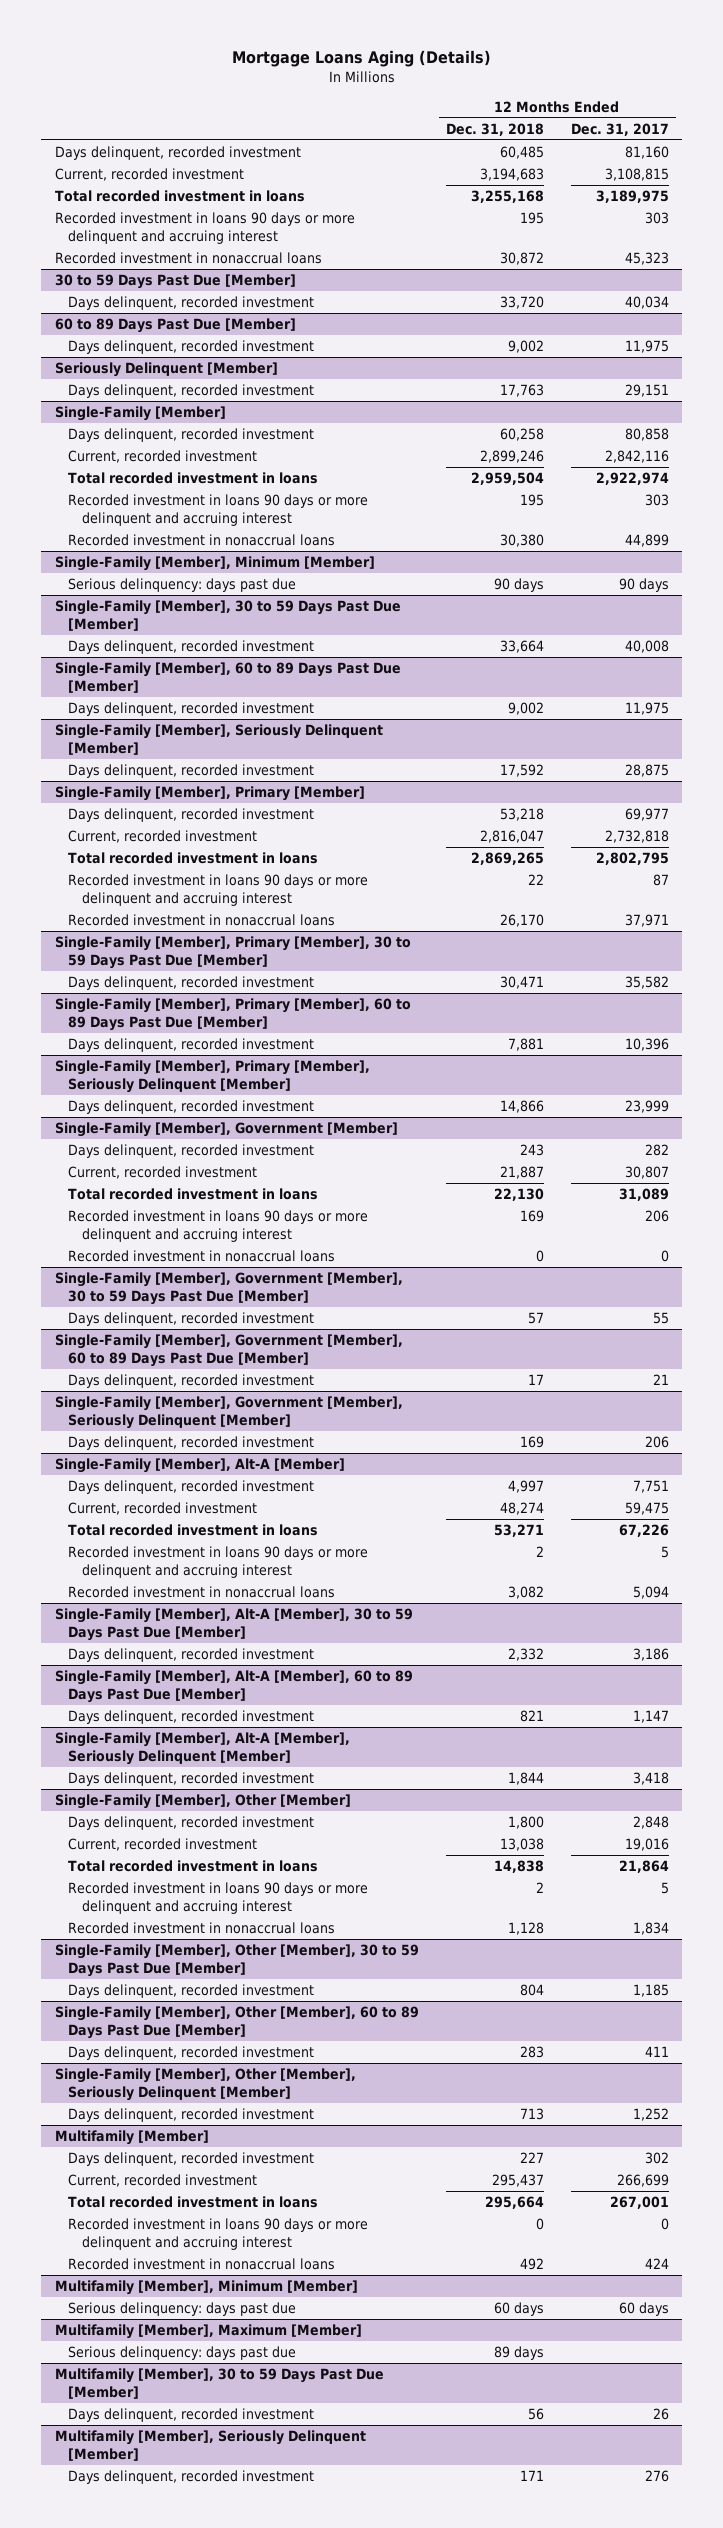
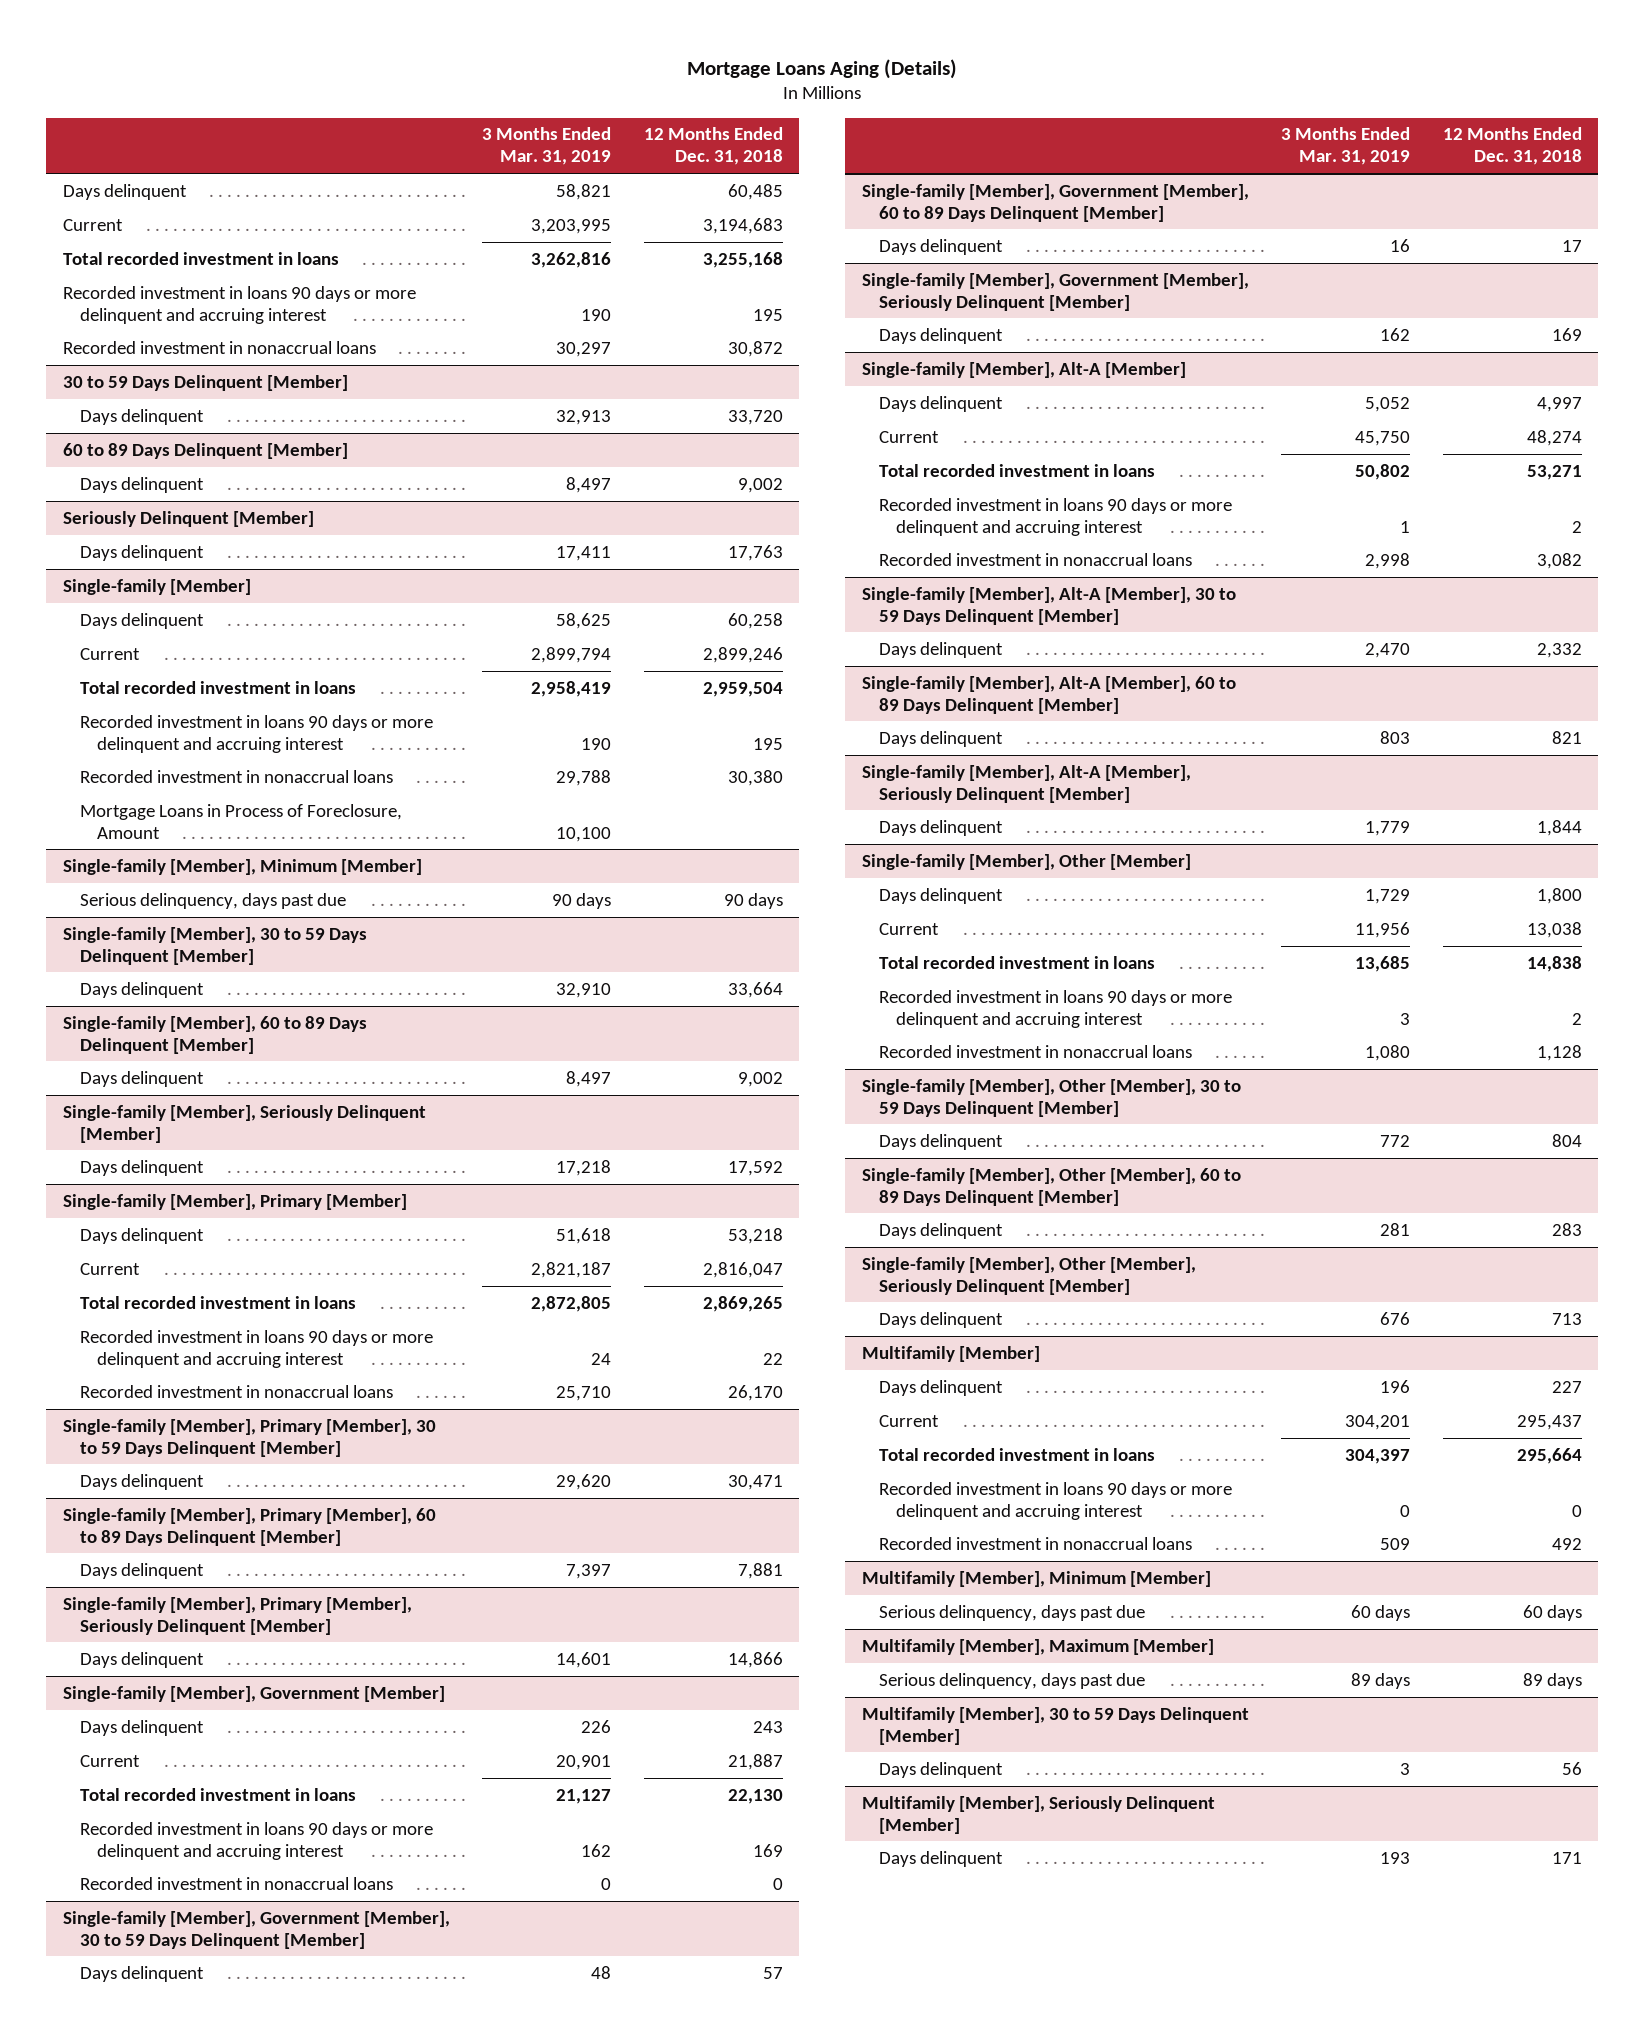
- | 12 Months Ended Dec. 31, 2018 | 12 Months Ended Dec. 31, 2017
+ | 3 Months Ended Mar. 31, 2019 | 12 Months Ended Dec. 31, 2018
- Days delinquent, recorded investment | 60,485 | 81,160
- Current, recorded investment | 3,194,683 | 3,108,815
+ Days delinquent | 58,821 | 60,485
+ Current | 3,203,995 | 3,194,683
- 30 to 59 Days Past Due [Member]
- Days delinquent, recorded investment | 33,720 | 40,034
- 60 to 89 Days Past Due [Member]
- Days delinquent, recorded investment | 9,002 | 11,975
+ 30 to 59 Days Delinquent [Member]
+ Days delinquent | 32,913 | 33,720
+ 60 to 89 Days Delinquent [Member]
+ Days delinquent | 8,497 | 9,002
@ Seriously Delinquent [Member]
- Days delinquent, recorded investment | 17,763 | 29,151
- Single-Family [Member]
- Days delinquent, recorded investment | 60,258 | 80,858
- Current, recorded investment | 2,899,246 | 2,842,116
@ Seriously Delinquent [Member]
+ Days delinquent | 17,411 | 17,763
+ Single-family [Member]
+ Days delinquent | 58,625 | 60,258
+ Current | 2,899,794 | 2,899,246
- Single-Family [Member], Minimum [Member]
- Serious delinquency: days past due | 90 days | 90 days
- Single-Family [Member], 30 to 59 Days Past Due [Member]
- Days delinquent, recorded investment | 33,664 | 40,008
- Single-Family [Member], 60 to 89 Days Past Due [Member]
- Days delinquent, recorded investment | 9,002 | 11,975
- Single-Family [Member], Seriously Delinquent [Member]
- Days delinquent, recorded investment | 17,592 | 28,875
- Single-Family [Member], Primary [Member]
- Days delinquent, recorded investment | 53,218 | 69,977
- Current, recorded investment | 2,816,047 | 2,732,818
+ Mortgage Loans in Process of Foreclosure, Amount | 10,100 |
+ Single-family [Member], Minimum [Member]
+ Serious delinquency, days past due | 90 days | 90 days
+ Single-family [Member], 30 to 59 Days Delinquent [Member]
+ Days delinquent | 32,910 | 33,664
+ Single-family [Member], 60 to 89 Days Delinquent [Member]
+ Days delinquent | 8,497 | 9,002
+ Single-family [Member], Seriously Delinquent [Member]
+ Days delinquent | 17,218 | 17,592
+ Single-family [Member], Primary [Member]
+ Days delinquent | 51,618 | 53,218
+ Current | 2,821,187 | 2,816,047
- Single-Family [Member], Primary [Member], 30 to 59 Days Past Due [Member]
- Days delinquent, recorded investment | 30,471 | 35,582
- Single-Family [Member], Primary [Member], 60 to 89 Days Past Due [Member]
- Days delinquent, recorded investment | 7,881 | 10,396
- Single-Family [Member], Primary [Member], Seriously Delinquent [Member]
- Days delinquent, recorded investment | 14,866 | 23,999
- Single-Family [Member], Government [Member]
- Days delinquent, recorded investment | 243 | 282
- Current, recorded investment | 21,887 | 30,807
+ Single-family [Member], Primary [Member], 30 to 59 Days Delinquent [Member]
+ Days delinquent | 29,620 | 30,471
+ Single-family [Member], Primary [Member], 60 to 89 Days Delinquent [Member]
+ Days delinquent | 7,397 | 7,881
+ Single-family [Member], Primary [Member], Seriously Delinquent [Member]
+ Days delinquent | 14,601 | 14,866
+ Single-family [Member], Government [Member]
+ Days delinquent | 226 | 243
+ Current | 20,901 | 21,887
- Single-Family [Member], Government [Member], 30 to 59 Days Past Due [Member]
- Days delinquent, recorded investment | 57 | 55
- Single-Family [Member], Government [Member], 60 to 89 Days Past Due [Member]
- Days delinquent, recorded investment | 17 | 21
- Single-Family [Member], Government [Member], Seriously Delinquent [Member]
- Days delinquent, recorded investment | 169 | 206
- Single-Family [Member], Alt-A [Member]
- Days delinquent, recorded investment | 4,997 | 7,751
- Current, recorded investment | 48,274 | 59,475
+ Single-family [Member], Government [Member], 30 to 59 Days Delinquent [Member]
+ Days delinquent | 48 | 57
+ Single-family [Member], Government [Member], 60 to 89 Days Delinquent [Member]
+ Days delinquent | 16 | 17
+ Single-family [Member], Government [Member], Seriously Delinquent [Member]
+ Days delinquent | 162 | 169
+ Single-family [Member], Alt-A [Member]
+ Days delinquent | 5,052 | 4,997
+ Current | 45,750 | 48,274
- Single-Family [Member], Alt-A [Member], 30 to 59 Days Past Due [Member]
- Days delinquent, recorded investment | 2,332 | 3,186
- Single-Family [Member], Alt-A [Member], 60 to 89 Days Past Due [Member]
- Days delinquent, recorded investment | 821 | 1,147
- Single-Family [Member], Alt-A [Member], Seriously Delinquent [Member]
- Days delinquent, recorded investment | 1,844 | 3,418
- Single-Family [Member], Other [Member]
- Days delinquent, recorded investment | 1,800 | 2,848
- Current, recorded investment | 13,038 | 19,016
+ Single-family [Member], Alt-A [Member], 30 to 59 Days Delinquent [Member]
+ Days delinquent | 2,470 | 2,332
+ Single-family [Member], Alt-A [Member], 60 to 89 Days Delinquent [Member]
+ Days delinquent | 803 | 821
+ Single-family [Member], Alt-A [Member], Seriously Delinquent [Member]
+ Days delinquent | 1,779 | 1,844
+ Single-family [Member], Other [Member]
+ Days delinquent | 1,729 | 1,800
+ Current | 11,956 | 13,038
- Single-Family [Member], Other [Member], 30 to 59 Days Past Due [Member]
- Days delinquent, recorded investment | 804 | 1,185
- Single-Family [Member], Other [Member], 60 to 89 Days Past Due [Member]
- Days delinquent, recorded investment | 283 | 411
- Single-Family [Member], Other [Member], Seriously Delinquent [Member]
- Days delinquent, recorded investment | 713 | 1,252
+ Single-family [Member], Other [Member], 30 to 59 Days Delinquent [Member]
+ Days delinquent | 772 | 804
+ Single-family [Member], Other [Member], 60 to 89 Days Delinquent [Member]
+ Days delinquent | 281 | 283
+ Single-family [Member], Other [Member], Seriously Delinquent [Member]
+ Days delinquent | 676 | 713
@ Multifamily [Member]
- Days delinquent, recorded investment | 227 | 302
- Current, recorded investment | 295,437 | 266,699
+ Days delinquent | 196 | 227
+ Current | 304,201 | 295,437
@ Multifamily [Member], Minimum [Member]
- Serious delinquency: days past due | 60 days | 60 days
+ Serious delinquency, days past due | 60 days | 60 days
@ Multifamily [Member], Maximum [Member]
- Serious delinquency: days past due | 89 days |
- Multifamily [Member], 30 to 59 Days Past Due [Member]
- Days delinquent, recorded investment | 56 | 26
@ Multifamily [Member], Maximum [Member]
+ Serious delinquency, days past due | 89 days | 89 days
+ Multifamily [Member], 30 to 59 Days Delinquent [Member]
+ Days delinquent | 3 | 56
@ Multifamily [Member], Seriously Delinquent [Member]
- Days delinquent, recorded investment | 171 | 276
+ Days delinquent | 193 | 171

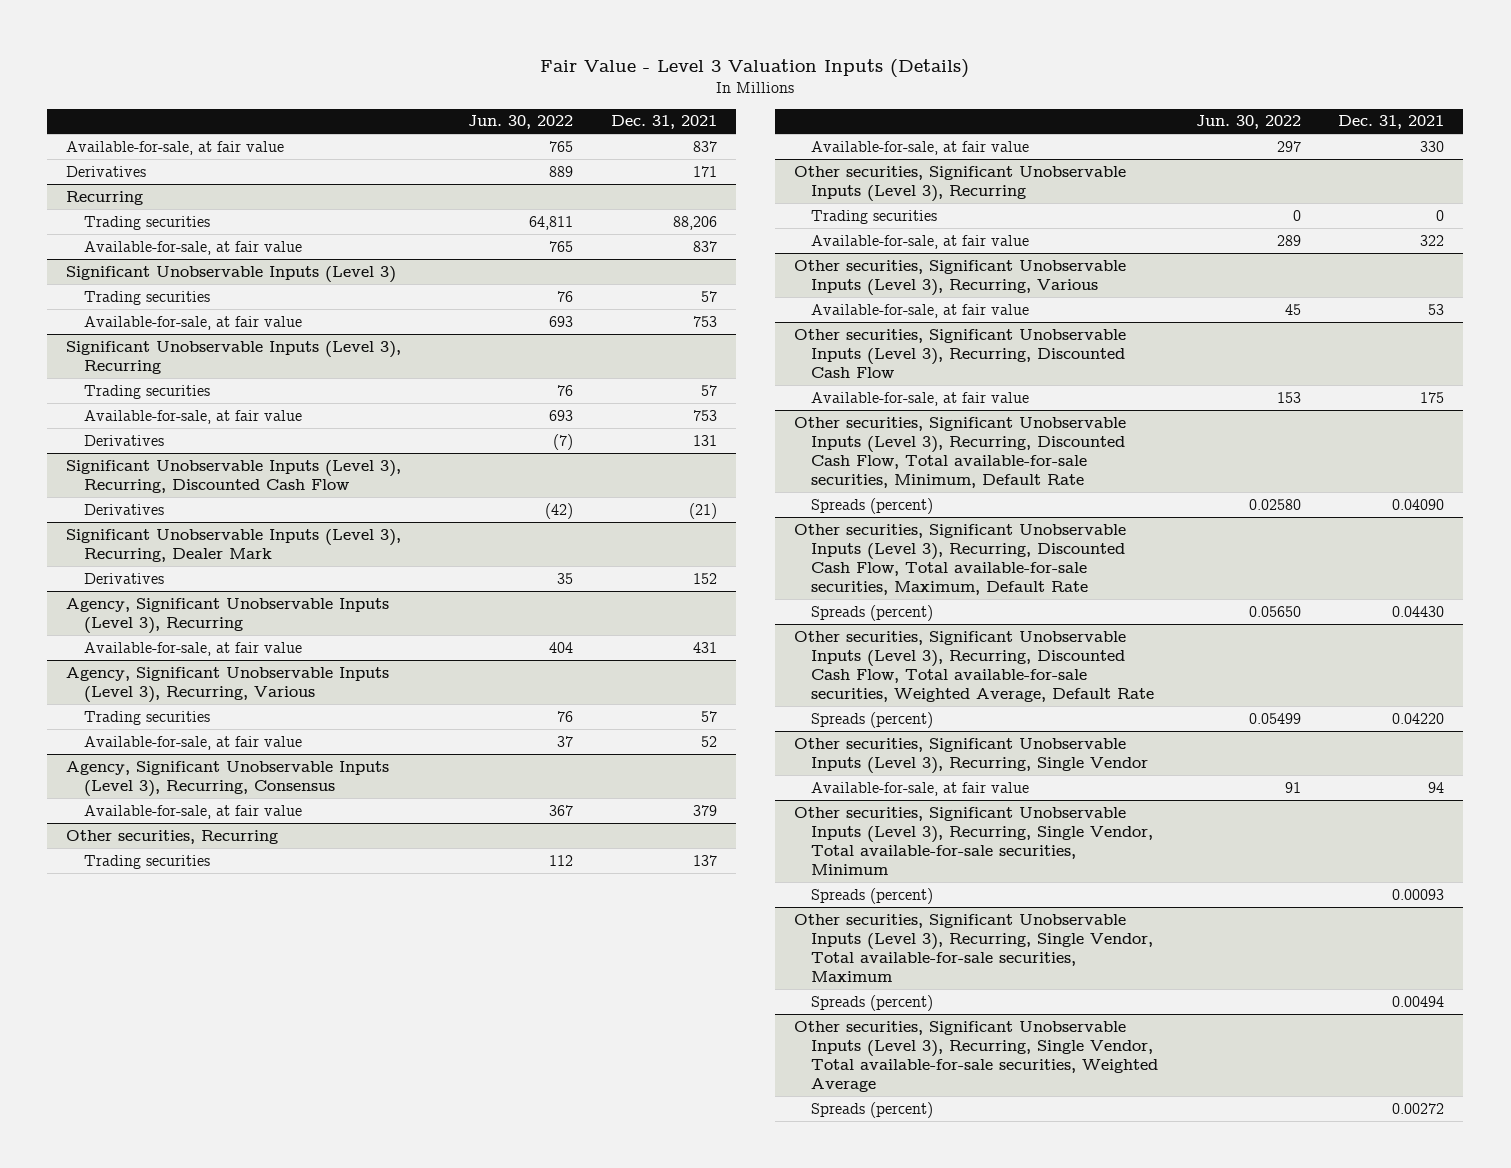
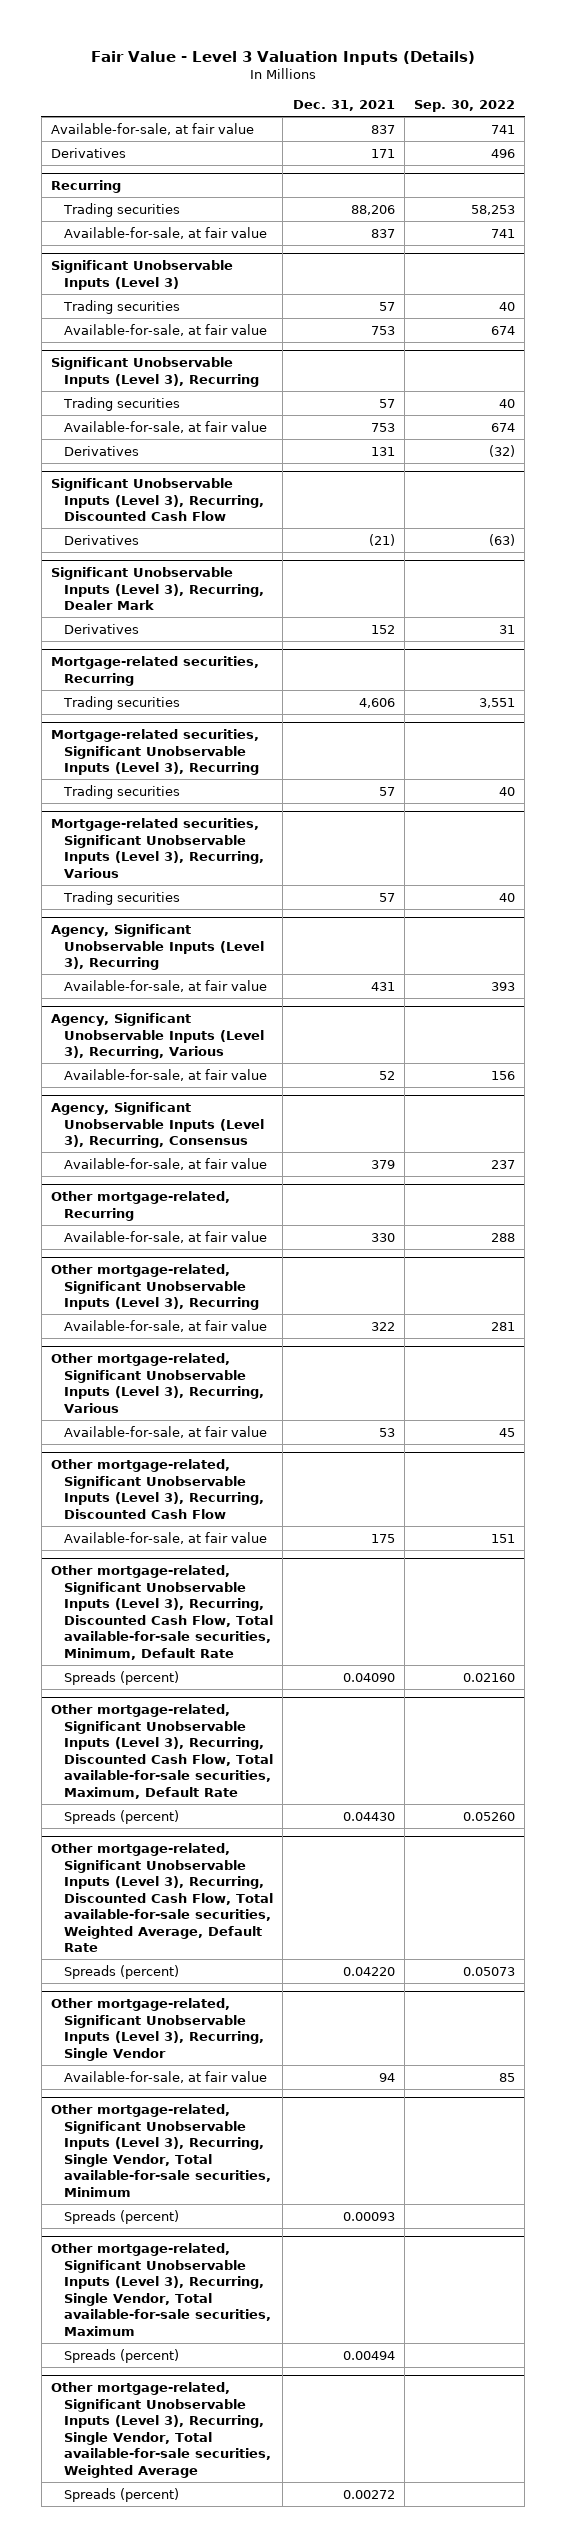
- | Jun. 30, 2022 | Dec. 31, 2021
+ | Dec. 31, 2021 | Sep. 30, 2022
+ Mortgage-related securities, Recurring
+ Trading securities | 4,606 | 3,551
+ Mortgage-related securities, Significant Unobservable Inputs (Level 3), Recurring
+ Trading securities | 57 | 40
+ Mortgage-related securities, Significant Unobservable Inputs (Level 3), Recurring, Various
+ Trading securities | 57 | 40
@ Agency, Significant Unobservable Inputs (Level 3), Recurring, Various
- Trading securities | 76 | 57
- Other securities, Recurring
- Trading securities | 112 | 137
+ Other mortgage-related, Recurring
- Other securities, Significant Unobservable Inputs (Level 3), Recurring
- Trading securities | 0 | 0
+ Other mortgage-related, Significant Unobservable Inputs (Level 3), Recurring
- Other securities, Significant Unobservable Inputs (Level 3), Recurring, Various
+ Other mortgage-related, Significant Unobservable Inputs (Level 3), Recurring, Various
- Other securities, Significant Unobservable Inputs (Level 3), Recurring, Discounted Cash Flow
+ Other mortgage-related, Significant Unobservable Inputs (Level 3), Recurring, Discounted Cash Flow
- Other securities, Significant Unobservable Inputs (Level 3), Recurring, Discounted Cash Flow, Total available-for-sale securities, Minimum, Default Rate
+ Other mortgage-related, Significant Unobservable Inputs (Level 3), Recurring, Discounted Cash Flow, Total available-for-sale securities, Minimum, Default Rate
- Other securities, Significant Unobservable Inputs (Level 3), Recurring, Discounted Cash Flow, Total available-for-sale securities, Maximum, Default Rate
+ Other mortgage-related, Significant Unobservable Inputs (Level 3), Recurring, Discounted Cash Flow, Total available-for-sale securities, Maximum, Default Rate
- Other securities, Significant Unobservable Inputs (Level 3), Recurring, Discounted Cash Flow, Total available-for-sale securities, Weighted Average, Default Rate
+ Other mortgage-related, Significant Unobservable Inputs (Level 3), Recurring, Discounted Cash Flow, Total available-for-sale securities, Weighted Average, Default Rate
- Other securities, Significant Unobservable Inputs (Level 3), Recurring, Single Vendor
+ Other mortgage-related, Significant Unobservable Inputs (Level 3), Recurring, Single Vendor
- Other securities, Significant Unobservable Inputs (Level 3), Recurring, Single Vendor, Total available-for-sale securities, Minimum
+ Other mortgage-related, Significant Unobservable Inputs (Level 3), Recurring, Single Vendor, Total available-for-sale securities, Minimum
- Other securities, Significant Unobservable Inputs (Level 3), Recurring, Single Vendor, Total available-for-sale securities, Maximum
+ Other mortgage-related, Significant Unobservable Inputs (Level 3), Recurring, Single Vendor, Total available-for-sale securities, Maximum
- Other securities, Significant Unobservable Inputs (Level 3), Recurring, Single Vendor, Total available-for-sale securities, Weighted Average
+ Other mortgage-related, Significant Unobservable Inputs (Level 3), Recurring, Single Vendor, Total available-for-sale securities, Weighted Average

